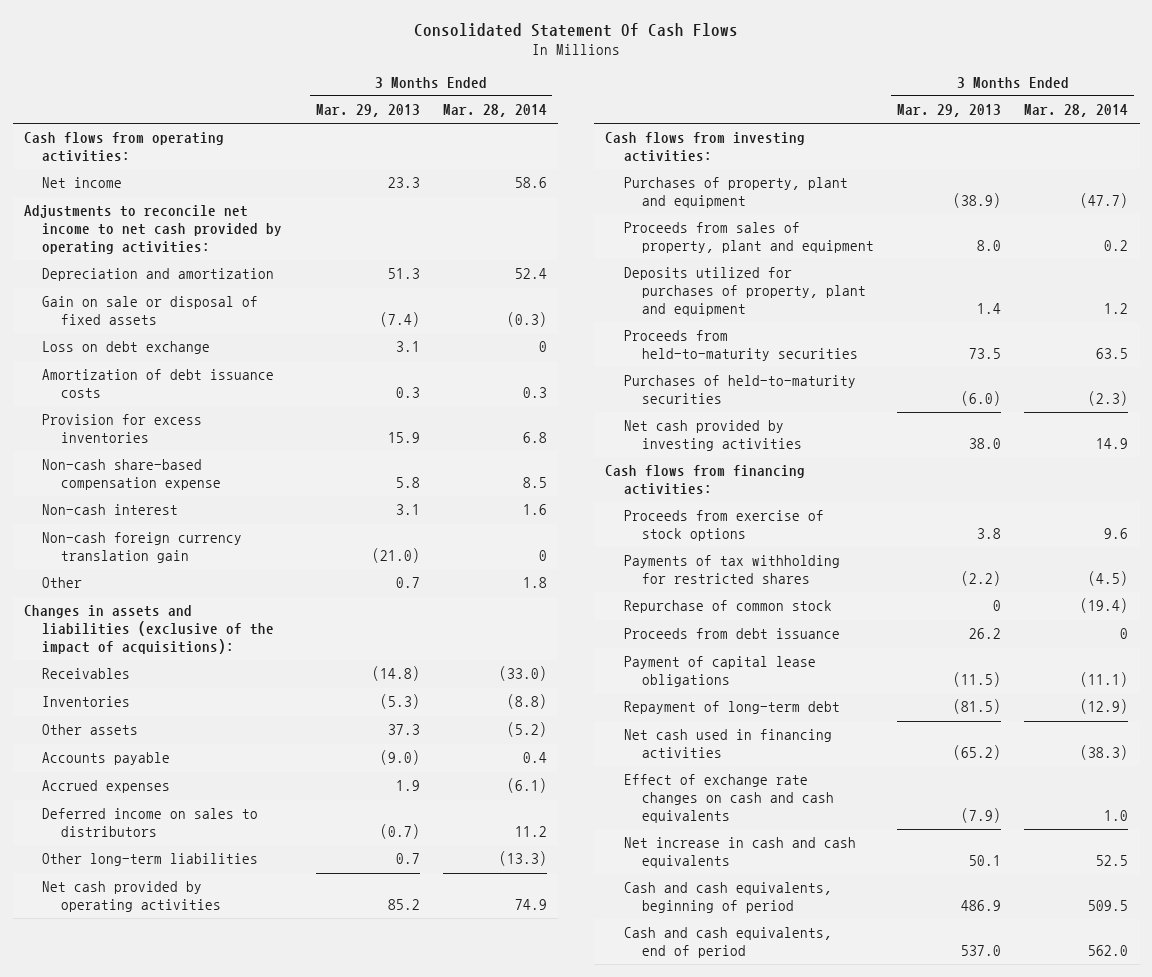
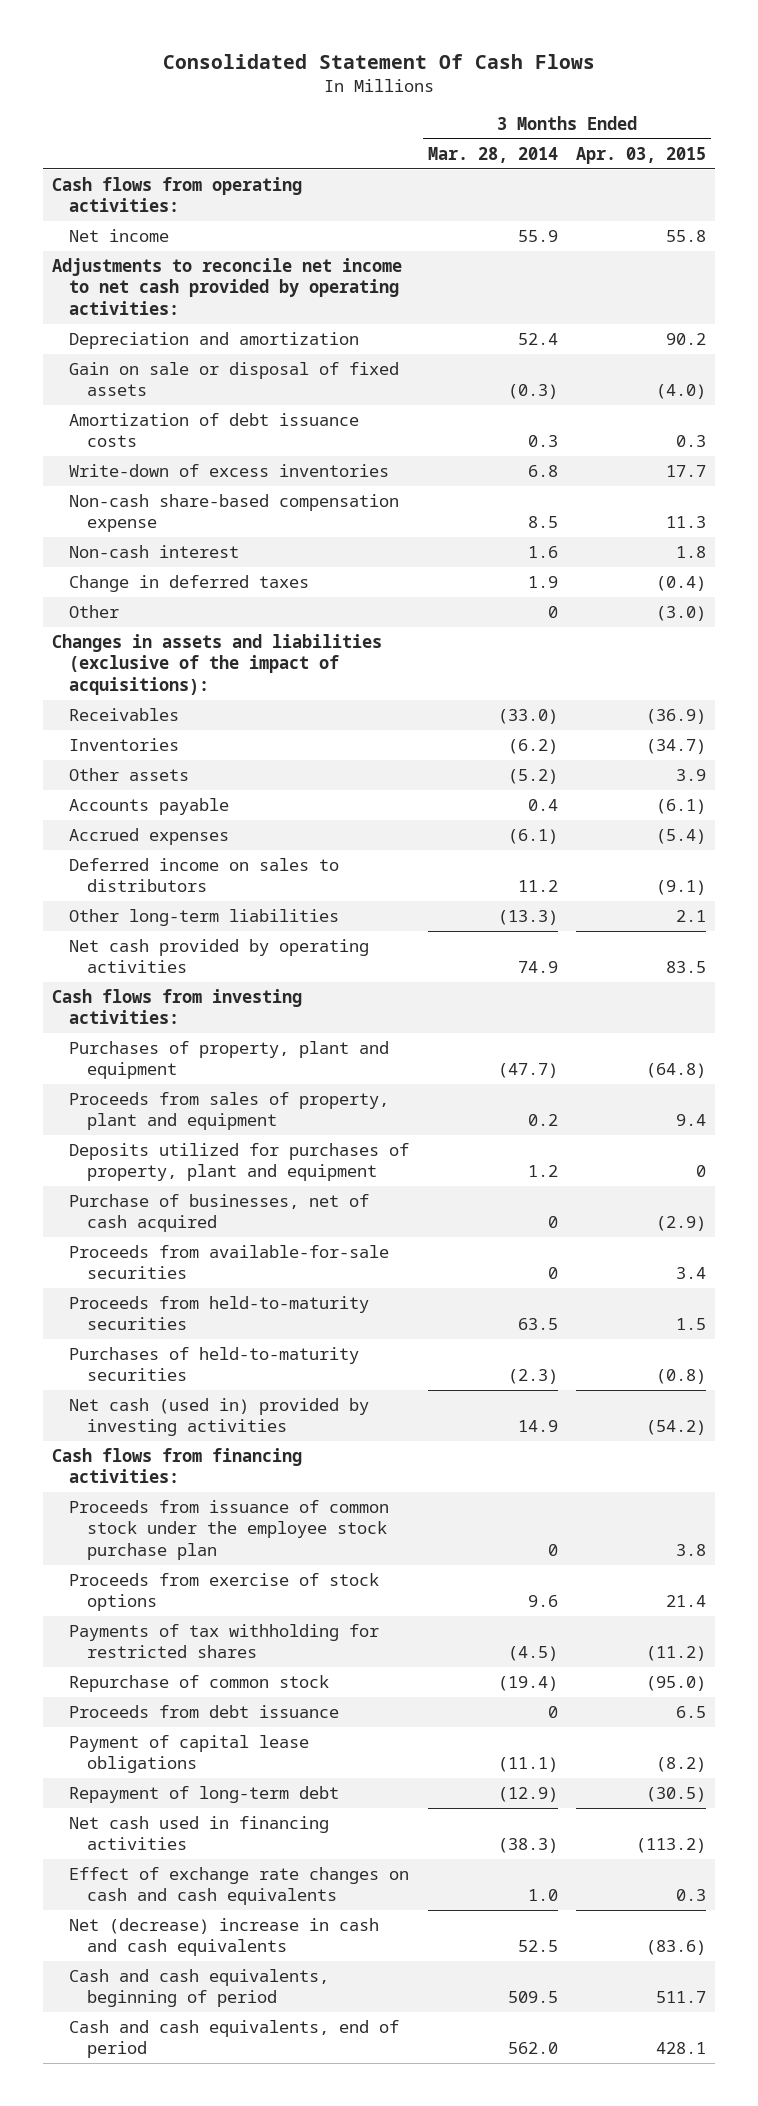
- | 3 Months Ended Mar. 29, 2013 | 3 Months Ended Mar. 28, 2014
+ | 3 Months Ended Mar. 28, 2014 | 3 Months Ended Apr. 03, 2015
- Net income | 23.3 | 58.6
+ Net income | 55.9 | 55.8
- Loss on debt exchange | 3.1 | 0
- Provision for excess inventories | 15.9 | 6.8
+ Write-down of excess inventories | 6.8 | 17.7
- Non-cash foreign currency translation gain | (21.0) | 0
- Other | 0.7 | 1.8
+ Change in deferred taxes | 1.9 | (0.4)
+ Other | 0 | (3.0)
- Inventories | (5.3) | (8.8)
+ Inventories | (6.2) | (34.7)
+ Purchase of businesses, net of cash acquired | 0 | (2.9)
+ Proceeds from available-for-sale securities | 0 | 3.4
- Net cash provided by investing activities | 38.0 | 14.9
+ Net cash (used in) provided by investing activities | 14.9 | (54.2)
+ Proceeds from issuance of common stock under the employee stock purchase plan | 0 | 3.8
- Net increase in cash and cash equivalents | 50.1 | 52.5
+ Net (decrease) increase in cash and cash equivalents | 52.5 | (83.6)

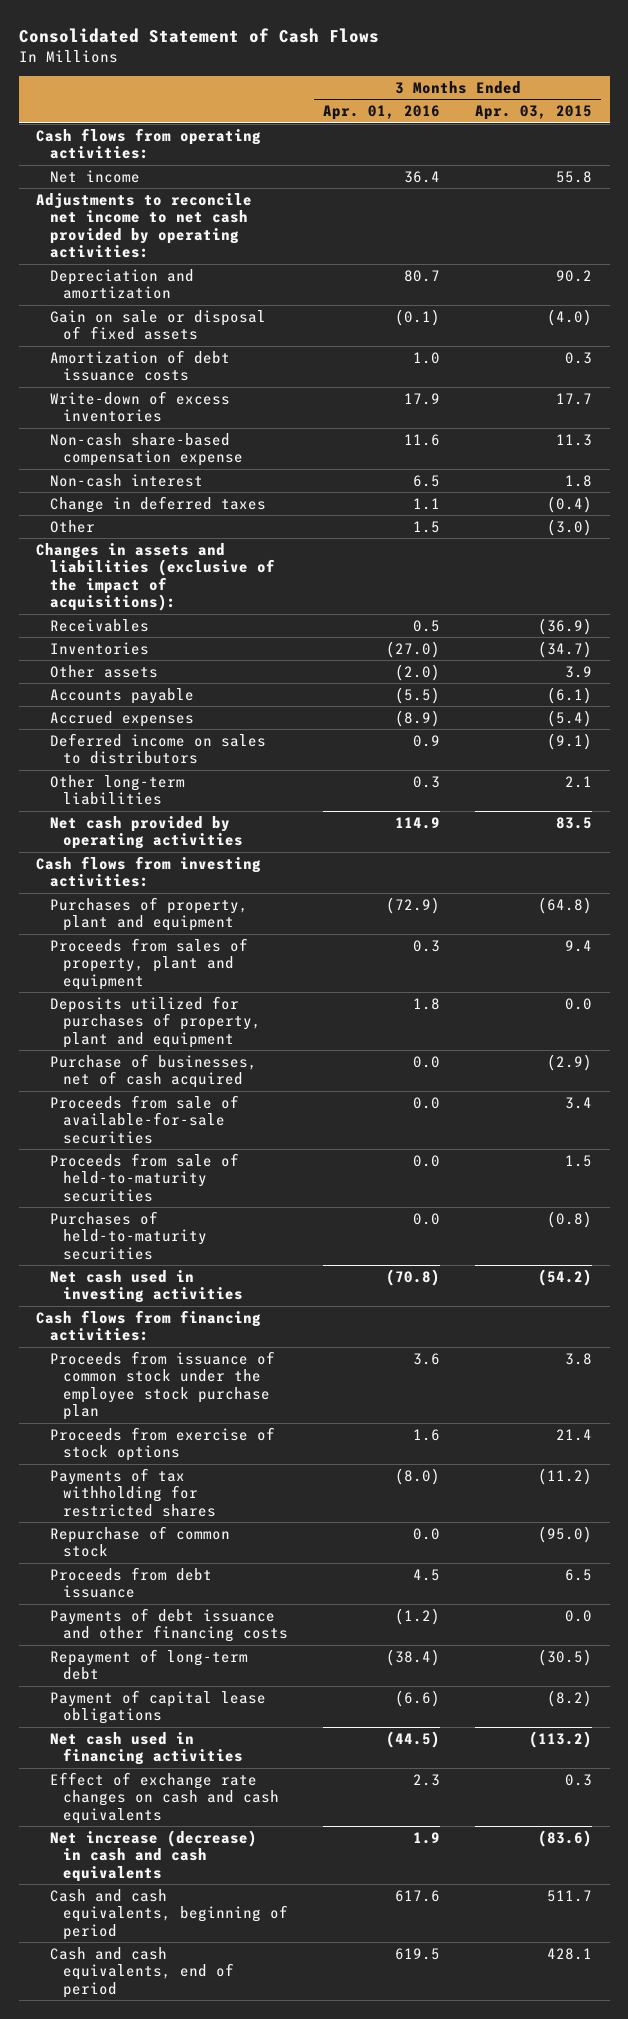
- Consolidated Statement Of Cash Flows
+ Consolidated Statement of Cash Flows
- | 3 Months Ended Mar. 28, 2014 | 3 Months Ended Apr. 03, 2015
+ | 3 Months Ended Apr. 01, 2016 | 3 Months Ended Apr. 03, 2015
- Deposits utilized for purchases of property, plant and equipment | 1.2 | 0
+ Deposits utilized for purchases of property, plant and equipment | 1.8 | 0.0
- Proceeds from available-for-sale securities | 0 | 3.4
- Proceeds from held-to-maturity securities | 63.5 | 1.5
+ Proceeds from sale of available-for-sale securities | 0.0 | 3.4
+ Proceeds from sale of held-to-maturity securities | 0.0 | 1.5
- Net cash (used in) provided by investing activities | 14.9 | (54.2)
+ Net cash used in investing activities | (70.8) | (54.2)
+ Payments of debt issuance and other financing costs | (1.2) | 0.0
moved down: Payment of capital lease obligations | (6.6) | (8.2)
- Net (decrease) increase in cash and cash equivalents | 52.5 | (83.6)
+ Net increase (decrease) in cash and cash equivalents | 1.9 | (83.6)

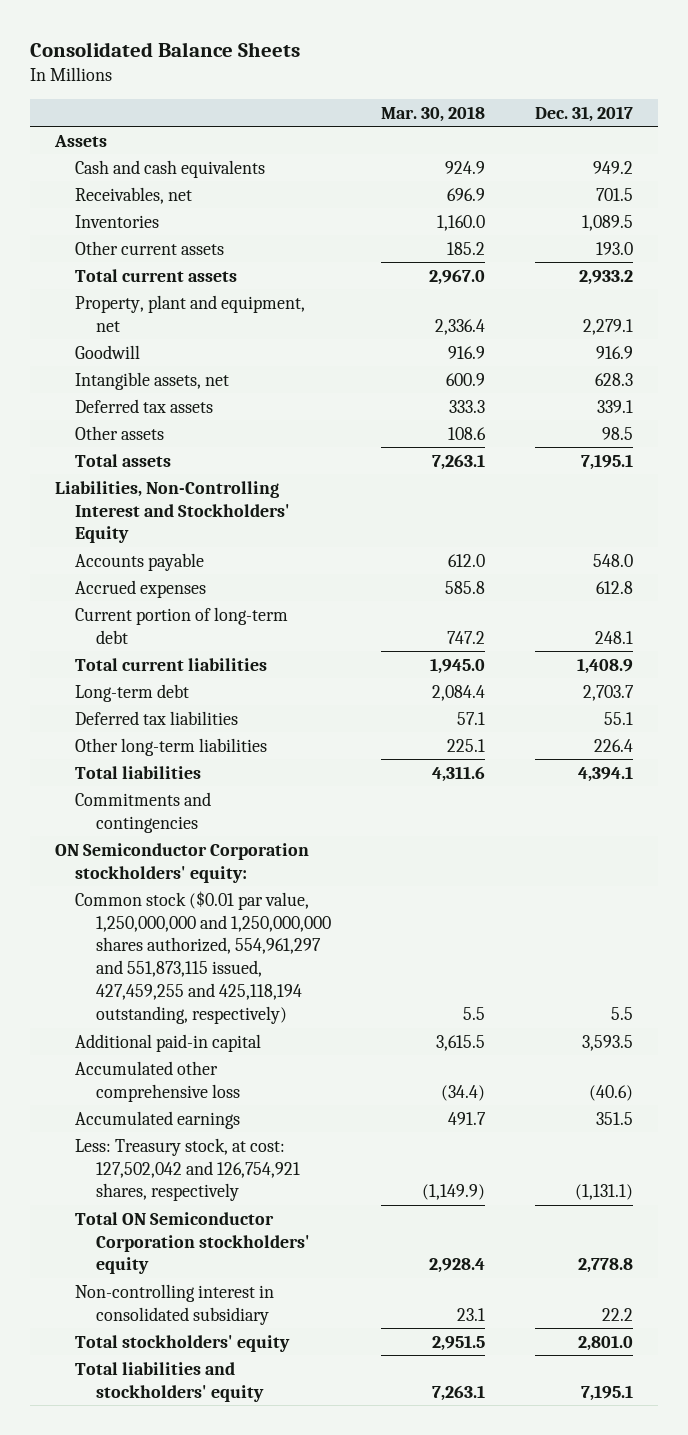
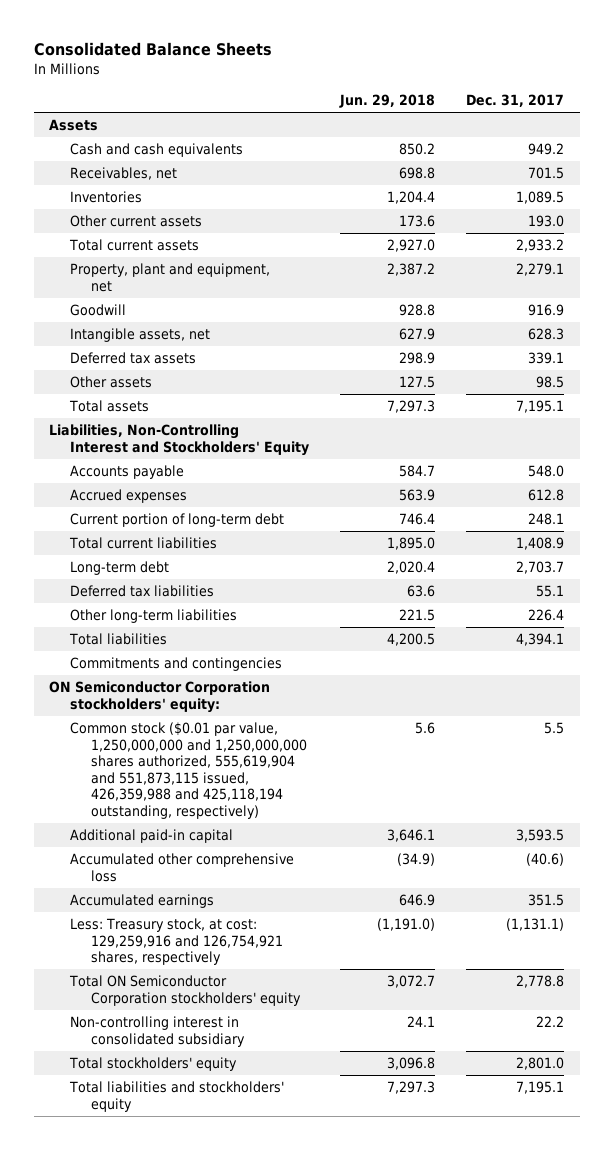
- | Mar. 30, 2018 | Dec. 31, 2017
+ | Jun. 29, 2018 | Dec. 31, 2017
- Common stock ($0.01 par value, 1,250,000,000 and 1,250,000,000 shares authorized, 554,961,297 and 551,873,115 issued, 427,459,255 and 425,118,194 outstanding, respectively) | 5.5 | 5.5
+ Common stock ($0.01 par value, 1,250,000,000 and 1,250,000,000 shares authorized, 555,619,904 and 551,873,115 issued, 426,359,988 and 425,118,194 outstanding, respectively) | 5.6 | 5.5
- Less: Treasury stock, at cost: 127,502,042 and 126,754,921 shares, respectively | (1,149.9) | (1,131.1)
+ Less: Treasury stock, at cost: 129,259,916 and 126,754,921 shares, respectively | (1,191.0) | (1,131.1)

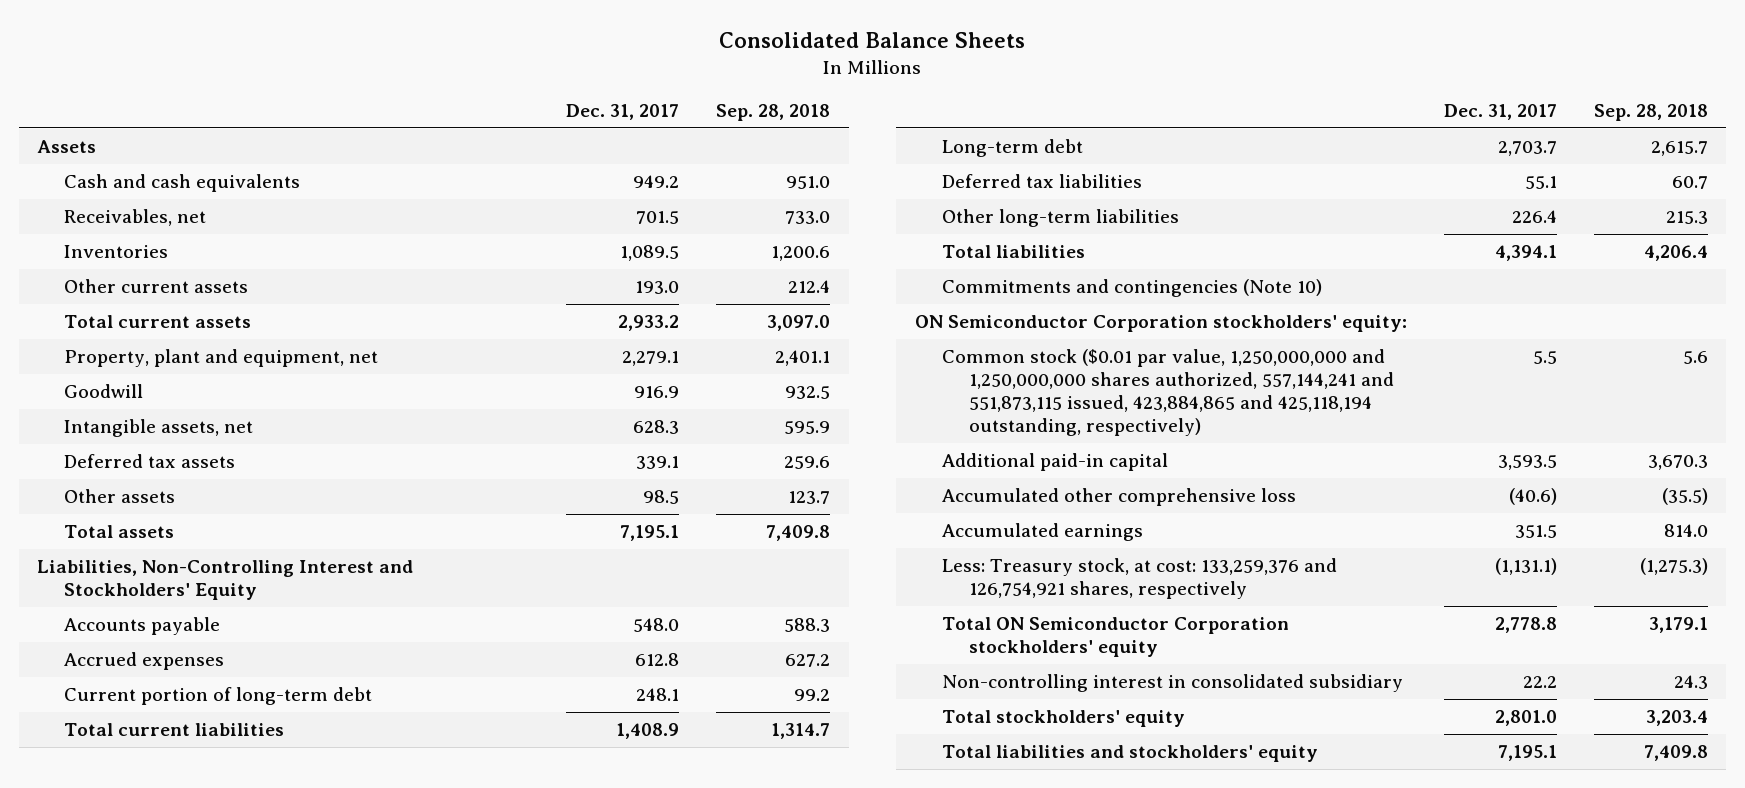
- | Jun. 29, 2018 | Dec. 31, 2017
+ | Dec. 31, 2017 | Sep. 28, 2018
- Commitments and contingencies
+ Commitments and contingencies (Note 10)
- Common stock ($0.01 par value, 1,250,000,000 and 1,250,000,000 shares authorized, 555,619,904 and 551,873,115 issued, 426,359,988 and 425,118,194 outstanding, respectively) | 5.6 | 5.5
+ Common stock ($0.01 par value, 1,250,000,000 and 1,250,000,000 shares authorized, 557,144,241 and 551,873,115 issued, 423,884,865 and 425,118,194 outstanding, respectively) | 5.5 | 5.6
- Less: Treasury stock, at cost: 129,259,916 and 126,754,921 shares, respectively | (1,191.0) | (1,131.1)
+ Less: Treasury stock, at cost: 133,259,376 and 126,754,921 shares, respectively | (1,131.1) | (1,275.3)

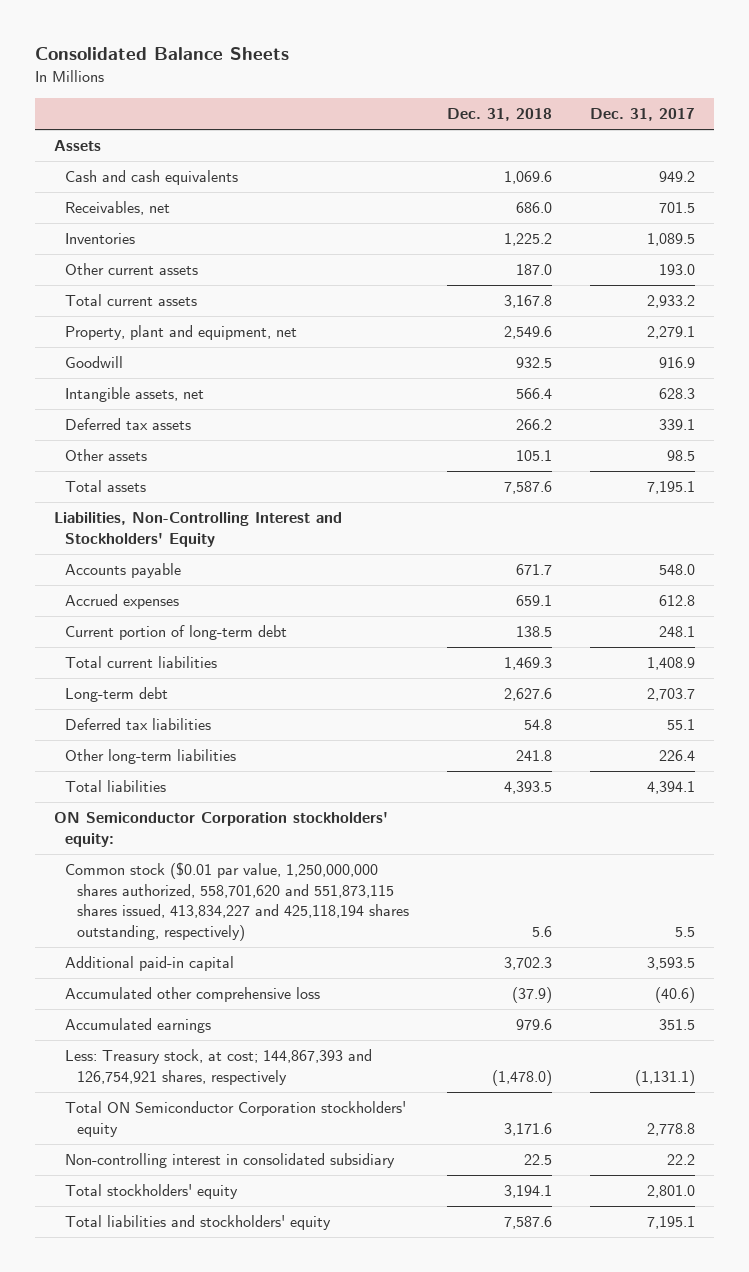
- | Dec. 31, 2017 | Sep. 28, 2018
+ | Dec. 31, 2018 | Dec. 31, 2017
- Commitments and contingencies (Note 10)
- Common stock ($0.01 par value, 1,250,000,000 and 1,250,000,000 shares authorized, 557,144,241 and 551,873,115 issued, 423,884,865 and 425,118,194 outstanding, respectively) | 5.5 | 5.6
+ Common stock ($0.01 par value, 1,250,000,000 shares authorized, 558,701,620 and 551,873,115 shares issued, 413,834,227 and 425,118,194 shares outstanding, respectively) | 5.6 | 5.5
- Less: Treasury stock, at cost: 133,259,376 and 126,754,921 shares, respectively | (1,131.1) | (1,275.3)
+ Less: Treasury stock, at cost; 144,867,393 and 126,754,921 shares, respectively | (1,478.0) | (1,131.1)

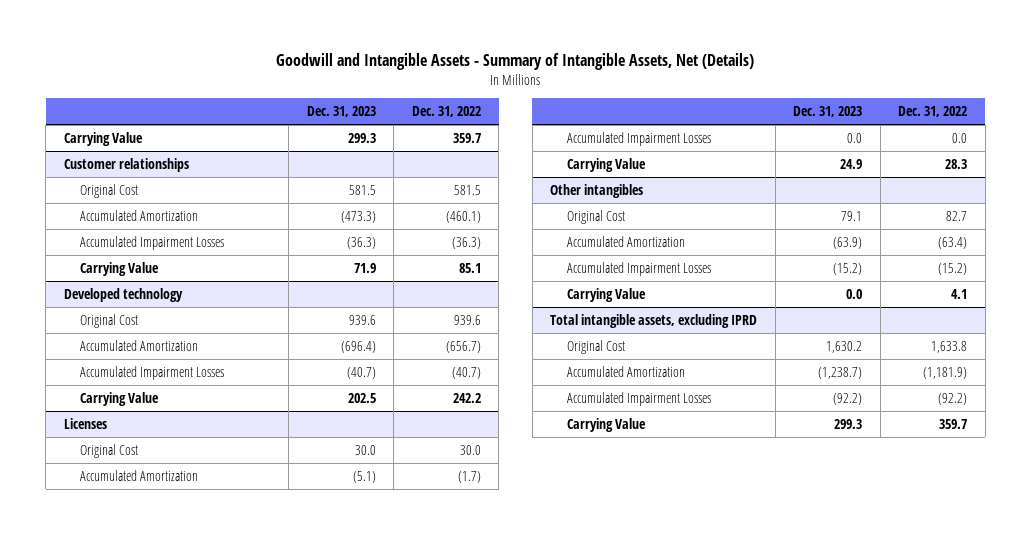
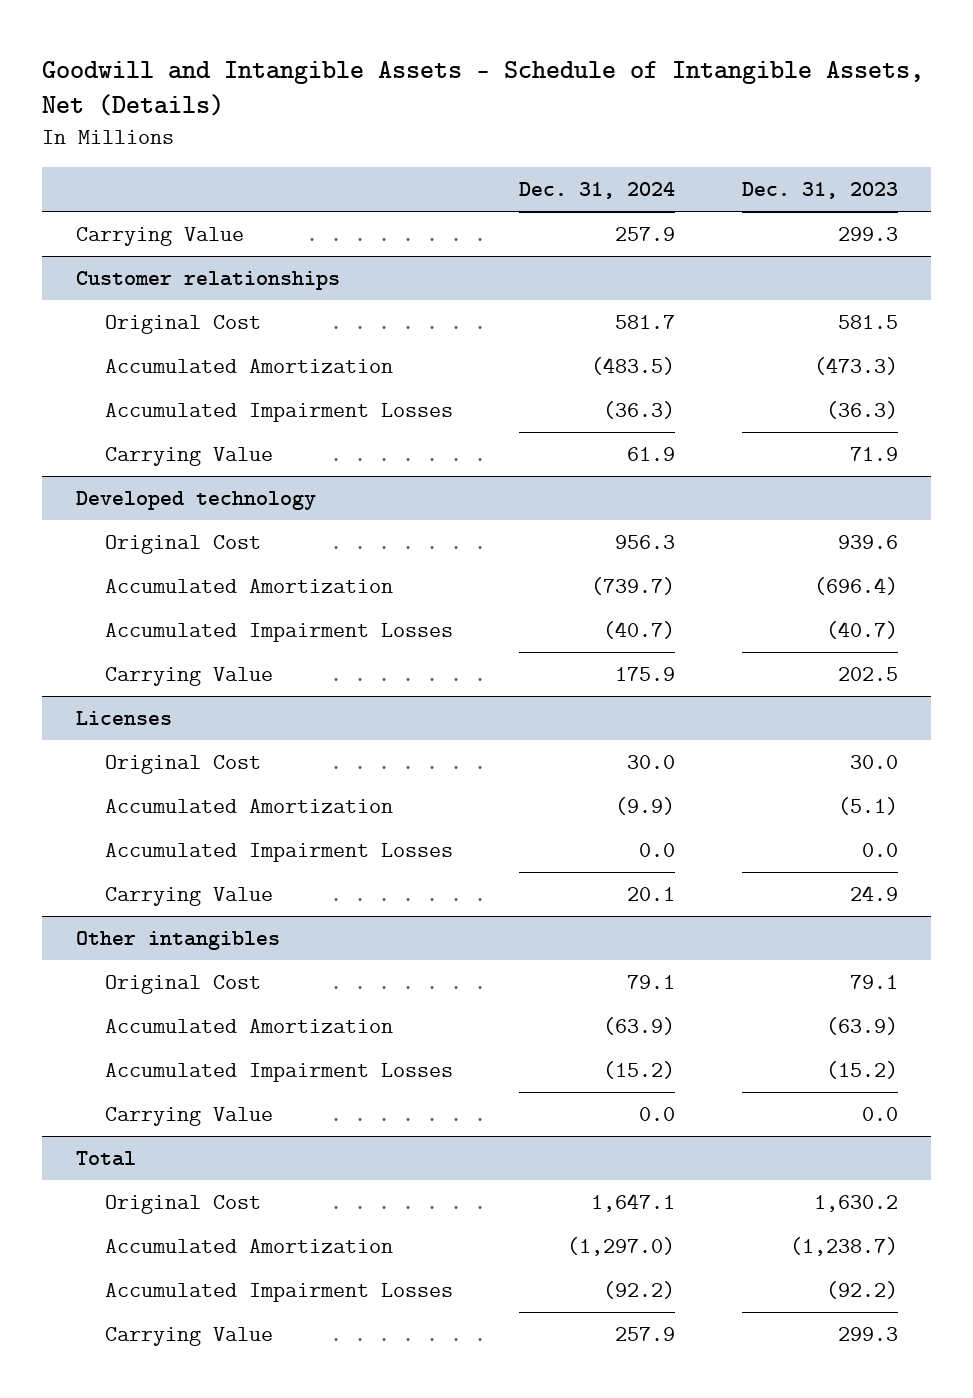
- Goodwill and Intangible Assets - Summary of Intangible Assets, Net (Details)
+ Goodwill and Intangible Assets - Schedule of Intangible Assets, Net (Details)
- | Dec. 31, 2023 | Dec. 31, 2022
+ | Dec. 31, 2024 | Dec. 31, 2023
- Total intangible assets, excluding IPRD
+ Total

